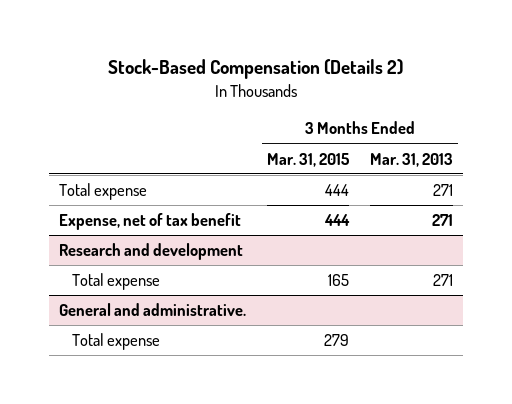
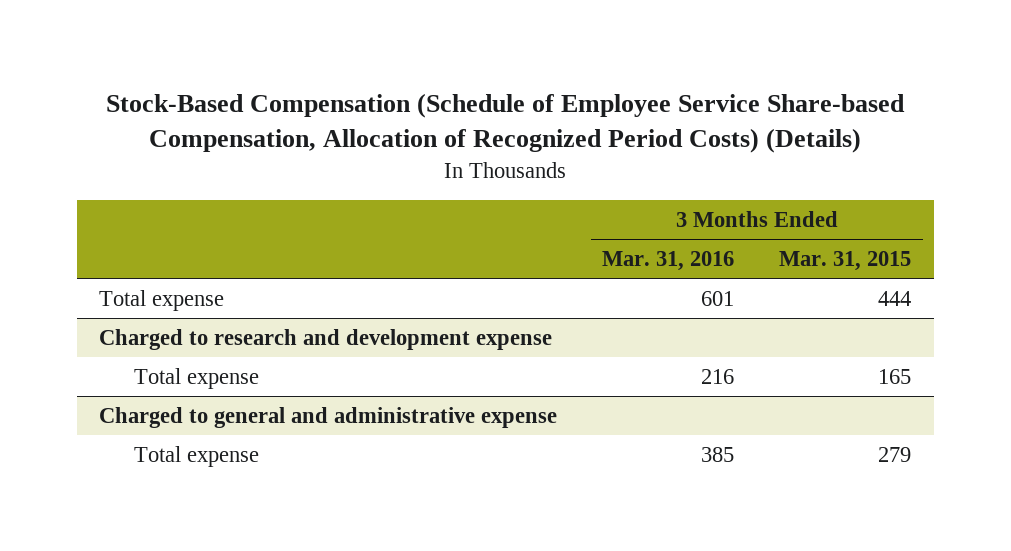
- Stock-Based Compensation (Details 2)
+ Stock-Based Compensation (Schedule of Employee Service Share-based Compensation, Allocation of Recognized Period Costs) (Details)
- | 3 Months Ended Mar. 31, 2015 | 3 Months Ended Mar. 31, 2013
+ | 3 Months Ended Mar. 31, 2016 | 3 Months Ended Mar. 31, 2015
- Expense, net of tax benefit | 444 | 271
- Research and development
+ Charged to research and development expense
- General and administrative.
+ Charged to general and administrative expense

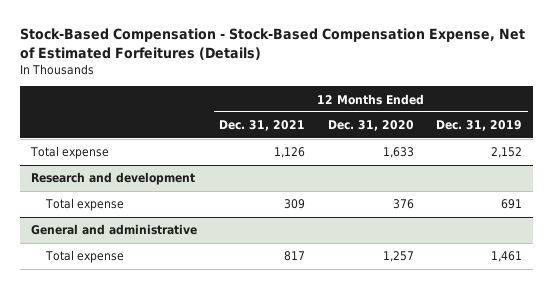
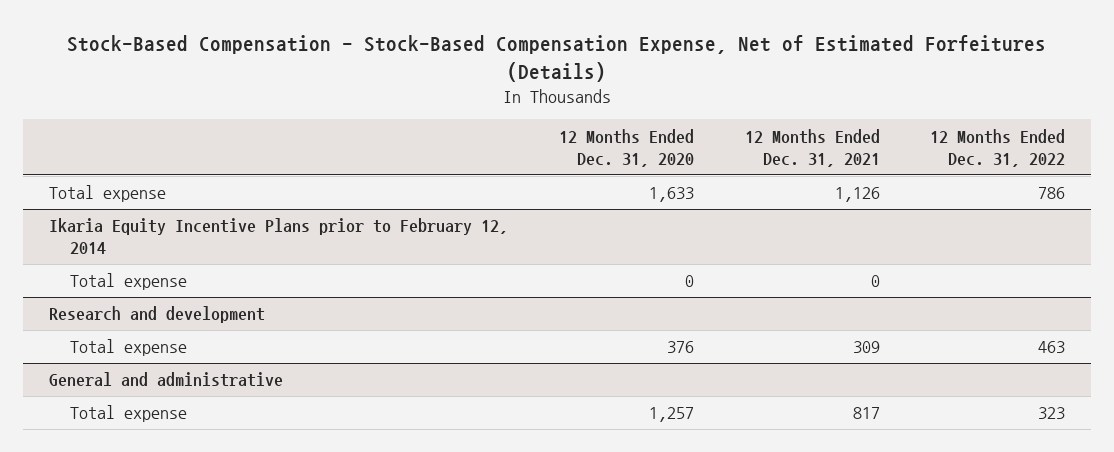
- | 12 Months Ended Dec. 31, 2021 | 12 Months Ended Dec. 31, 2020 | 12 Months Ended Dec. 31, 2019
+ | 12 Months Ended Dec. 31, 2020 | 12 Months Ended Dec. 31, 2021 | 12 Months Ended Dec. 31, 2022
+ Ikaria Equity Incentive Plans prior to February 12, 2014
+ Total expense | 0 | 0 |

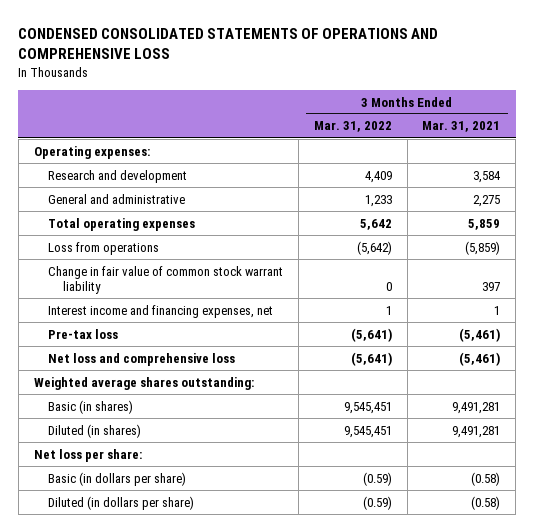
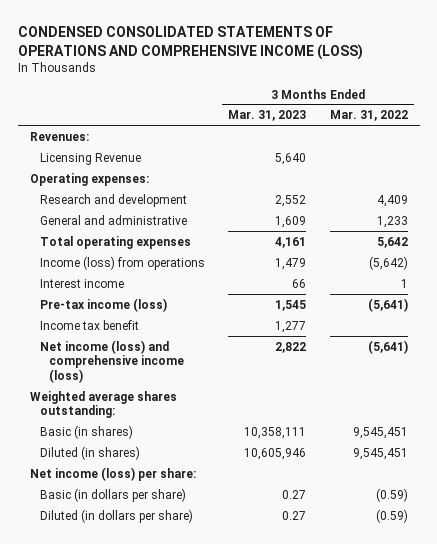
- CONDENSED CONSOLIDATED STATEMENTS OF OPERATIONS AND COMPREHENSIVE LOSS
+ CONDENSED CONSOLIDATED STATEMENTS OF OPERATIONS AND COMPREHENSIVE INCOME (LOSS)
- | 3 Months Ended Mar. 31, 2022 | 3 Months Ended Mar. 31, 2021
+ | 3 Months Ended Mar. 31, 2023 | 3 Months Ended Mar. 31, 2022
+ Revenues:
+ Licensing Revenue | 5,640 |
- Loss from operations | (5,642) | (5,859)
- Change in fair value of common stock warrant liability | 0 | 397
- Interest income and financing expenses, net | 1 | 1
- Pre-tax loss | (5,641) | (5,461)
- Net loss and comprehensive loss | (5,641) | (5,461)
+ Income (loss) from operations | 1,479 | (5,642)
+ Interest income | 66 | 1
+ Pre-tax income (loss) | 1,545 | (5,641)
+ Income tax benefit | 1,277 |
+ Net income (loss) and comprehensive income (loss) | 2,822 | (5,641)
- Net loss per share:
+ Net income (loss) per share:

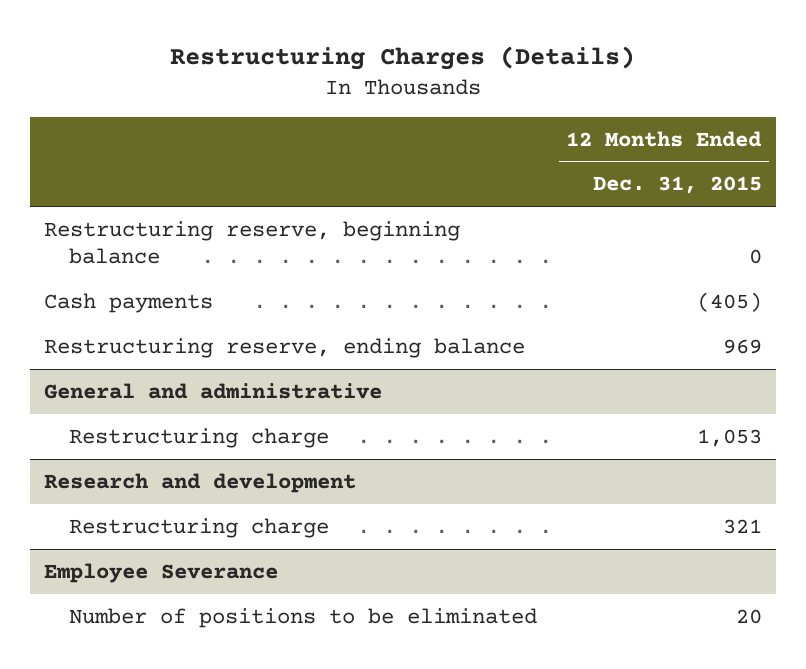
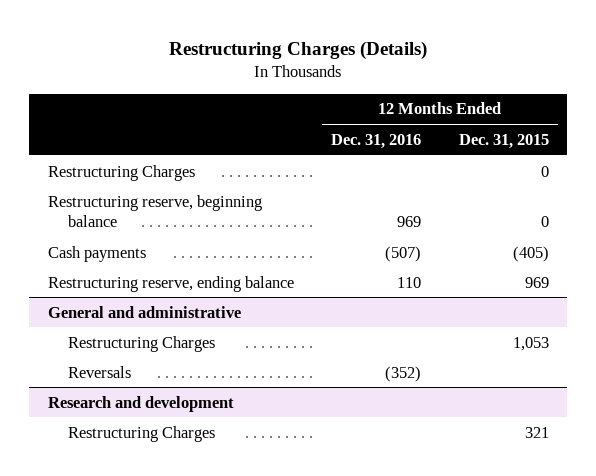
- | 12 Months Ended Dec. 31, 2015
+ | 12 Months Ended Dec. 31, 2016 | 12 Months Ended Dec. 31, 2015
+ Restructuring Charges | | 0
@ General and administrative
- Restructuring charge | 1,053
+ Restructuring Charges | | 1,053
+ Reversals | (352) |
@ Research and development
- Restructuring charge | 321
- Employee Severance
- Number of positions to be eliminated | 20
@ Research and development
+ Restructuring Charges | | 321

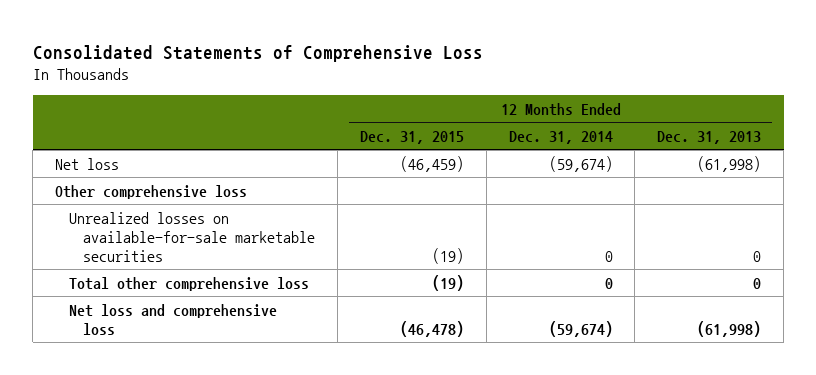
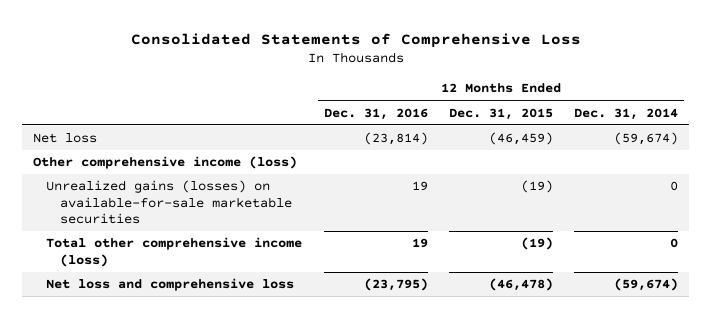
- | 12 Months Ended Dec. 31, 2015 | 12 Months Ended Dec. 31, 2014 | 12 Months Ended Dec. 31, 2013
+ | 12 Months Ended Dec. 31, 2016 | 12 Months Ended Dec. 31, 2015 | 12 Months Ended Dec. 31, 2014
- Other comprehensive loss
- Unrealized losses on available-for-sale marketable securities | (19) | 0 | 0
- Total other comprehensive loss | (19) | 0 | 0
+ Other comprehensive income (loss)
+ Unrealized gains (losses) on available-for-sale marketable securities | 19 | (19) | 0
+ Total other comprehensive income (loss) | 19 | (19) | 0

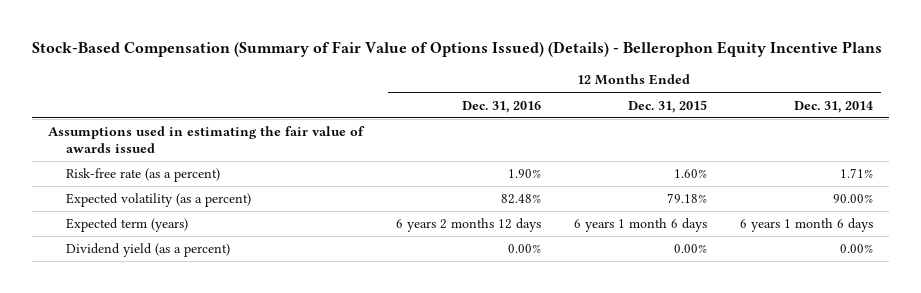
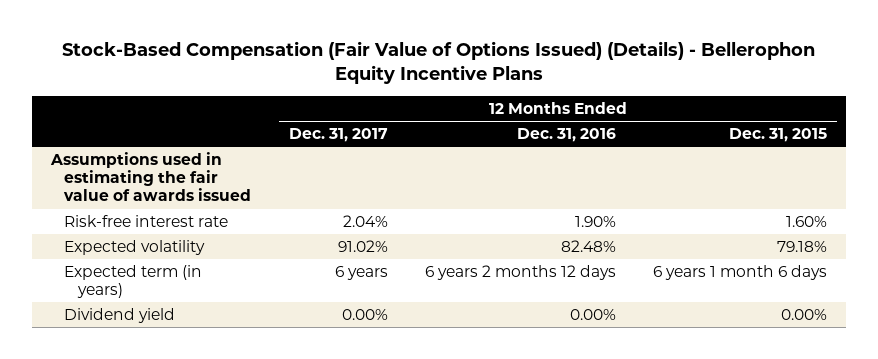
- Stock-Based Compensation (Summary of Fair Value of Options Issued) (Details) - Bellerophon Equity Incentive Plans
+ Stock-Based Compensation (Fair Value of Options Issued) (Details) - Bellerophon Equity Incentive Plans
- | 12 Months Ended Dec. 31, 2016 | 12 Months Ended Dec. 31, 2015 | 12 Months Ended Dec. 31, 2014
+ | 12 Months Ended Dec. 31, 2017 | 12 Months Ended Dec. 31, 2016 | 12 Months Ended Dec. 31, 2015
- Risk-free rate (as a percent) | 1.90% | 1.60% | 1.71%
- Expected volatility (as a percent) | 82.48% | 79.18% | 90.00%
- Expected term (years) | 6 years 2 months 12 days | 6 years 1 month 6 days | 6 years 1 month 6 days
- Dividend yield (as a percent) | 0.00% | 0.00% | 0.00%
+ Risk-free interest rate | 2.04% | 1.90% | 1.60%
+ Expected volatility | 91.02% | 82.48% | 79.18%
+ Expected term (in years) | 6 years | 6 years 2 months 12 days | 6 years 1 month 6 days
+ Dividend yield | 0.00% | 0.00% | 0.00%

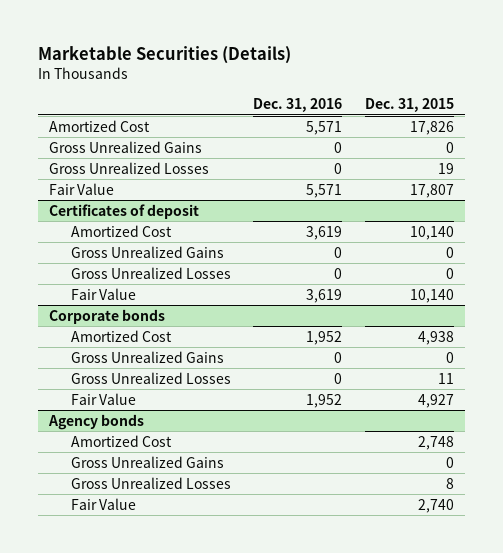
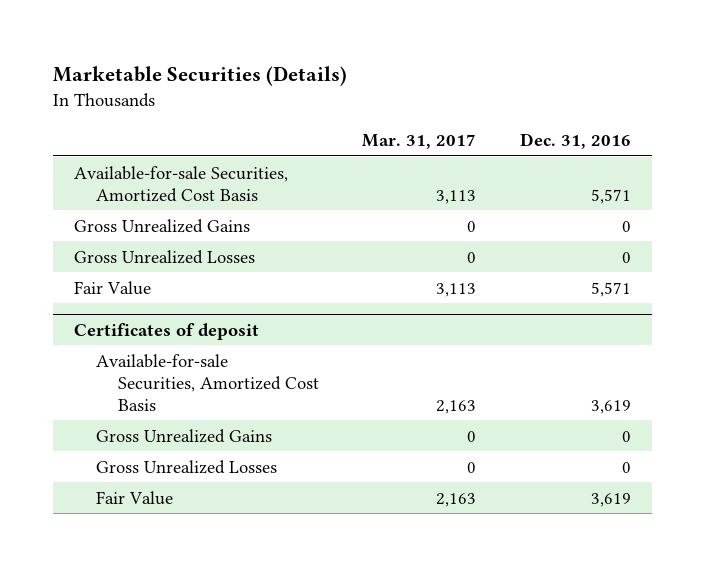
- | Dec. 31, 2016 | Dec. 31, 2015
+ | Mar. 31, 2017 | Dec. 31, 2016
- Amortized Cost | 5,571 | 17,826
+ Available-for-sale Securities, Amortized Cost Basis | 3,113 | 5,571
@ Certificates of deposit
- Amortized Cost | 3,619 | 10,140
+ Available-for-sale Securities, Amortized Cost Basis | 2,163 | 3,619
- Corporate bonds
- Amortized Cost | 1,952 | 4,938
- Gross Unrealized Gains | 0 | 0
- Gross Unrealized Losses | 0 | 11
- Fair Value | 1,952 | 4,927
- Agency bonds
- Amortized Cost | | 2,748
- Gross Unrealized Gains | | 0
- Gross Unrealized Losses | | 8
- Fair Value | | 2,740

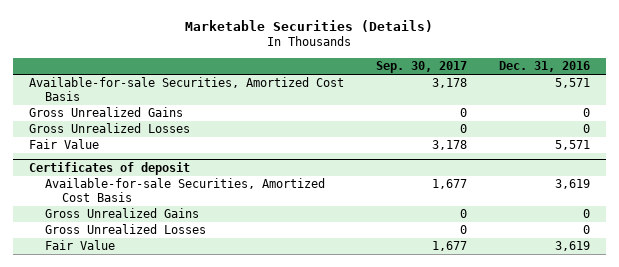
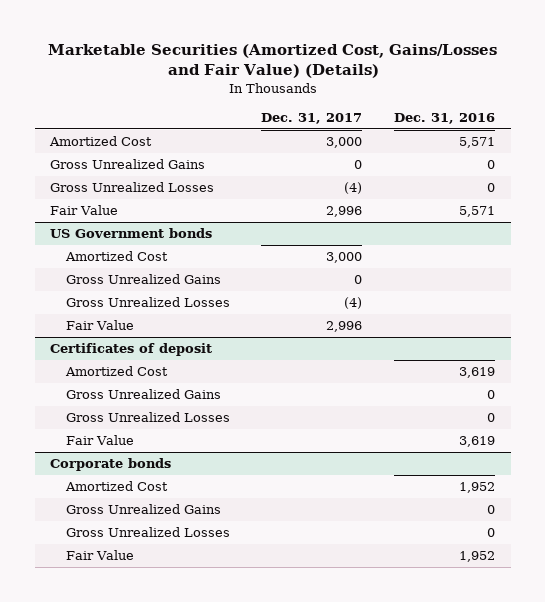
- Marketable Securities (Details)
+ Marketable Securities (Amortized Cost, Gains/Losses and Fair Value) (Details)
- | Sep. 30, 2017 | Dec. 31, 2016
+ | Dec. 31, 2017 | Dec. 31, 2016
- Available-for-sale Securities, Amortized Cost Basis | 3,178 | 5,571
+ Amortized Cost | 3,000 | 5,571
+ US Government bonds
+ Amortized Cost | 3,000 |
+ Gross Unrealized Gains | 0 |
+ Gross Unrealized Losses | (4) |
+ Fair Value | 2,996 |
@ Certificates of deposit
- Available-for-sale Securities, Amortized Cost Basis | 1,677 | 3,619
+ Amortized Cost | | 3,619
+ Corporate bonds
+ Amortized Cost | | 1,952
+ Gross Unrealized Gains | | 0
+ Gross Unrealized Losses | | 0
+ Fair Value | | 1,952

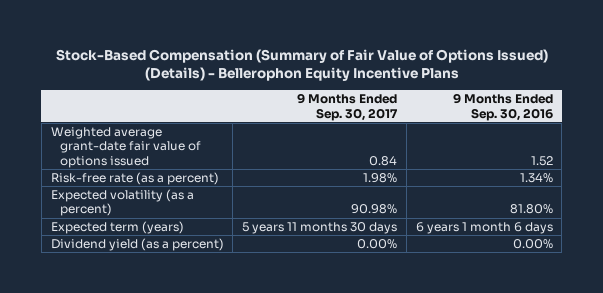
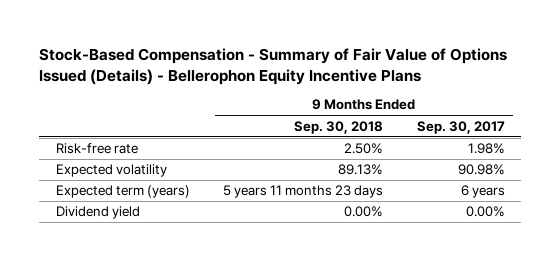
- Stock-Based Compensation (Summary of Fair Value of Options Issued) (Details) - Bellerophon Equity Incentive Plans
+ Stock-Based Compensation - Summary of Fair Value of Options Issued (Details) - Bellerophon Equity Incentive Plans
- | 9 Months Ended Sep. 30, 2017 | 9 Months Ended Sep. 30, 2016
+ | 9 Months Ended Sep. 30, 2018 | 9 Months Ended Sep. 30, 2017
- Weighted average grant-date fair value of options issued | 0.84 | 1.52
- Risk-free rate (as a percent) | 1.98% | 1.34%
- Expected volatility (as a percent) | 90.98% | 81.80%
- Expected term (years) | 5 years 11 months 30 days | 6 years 1 month 6 days
- Dividend yield (as a percent) | 0.00% | 0.00%
+ Risk-free rate | 2.50% | 1.98%
+ Expected volatility | 89.13% | 90.98%
+ Expected term (years) | 5 years 11 months 23 days | 6 years
+ Dividend yield | 0.00% | 0.00%

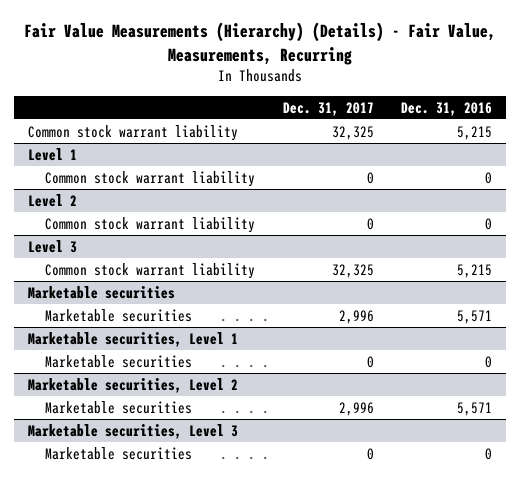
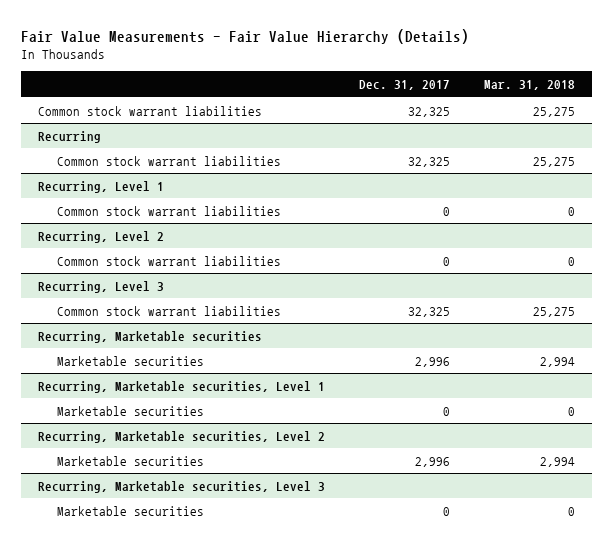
- Fair Value Measurements (Hierarchy) (Details) - Fair Value, Measurements, Recurring
+ Fair Value Measurements - Fair Value Hierarchy (Details)
- | Dec. 31, 2017 | Dec. 31, 2016
+ | Dec. 31, 2017 | Mar. 31, 2018
- Common stock warrant liability | 32,325 | 5,215
- Level 1
- Common stock warrant liability | 0 | 0
- Level 2
- Common stock warrant liability | 0 | 0
- Level 3
- Common stock warrant liability | 32,325 | 5,215
- Marketable securities
+ Common stock warrant liabilities | 32,325 | 25,275
+ Recurring
+ Common stock warrant liabilities | 32,325 | 25,275
+ Recurring, Level 1
+ Common stock warrant liabilities | 0 | 0
+ Recurring, Level 2
+ Common stock warrant liabilities | 0 | 0
+ Recurring, Level 3
+ Common stock warrant liabilities | 32,325 | 25,275
+ Recurring, Marketable securities
- Marketable securities, Level 1
+ Recurring, Marketable securities, Level 1
- Marketable securities, Level 2
+ Recurring, Marketable securities, Level 2
- Marketable securities, Level 3
+ Recurring, Marketable securities, Level 3

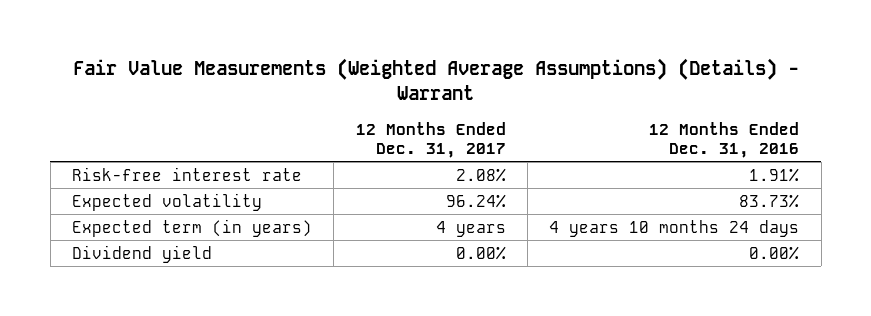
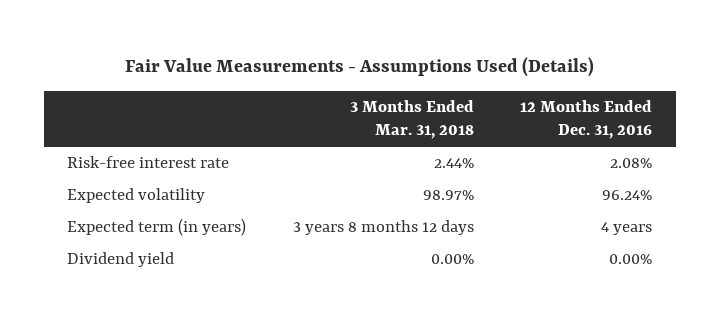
- Fair Value Measurements (Weighted Average Assumptions) (Details) - Warrant
+ Fair Value Measurements - Assumptions Used (Details)
- | 12 Months Ended Dec. 31, 2017 | 12 Months Ended Dec. 31, 2016
+ | 3 Months Ended Mar. 31, 2018 | 12 Months Ended Dec. 31, 2016
- Risk-free interest rate | 2.08% | 1.91%
- Expected volatility | 96.24% | 83.73%
- Expected term (in years) | 4 years | 4 years 10 months 24 days
+ Risk-free interest rate | 2.44% | 2.08%
+ Expected volatility | 98.97% | 96.24%
+ Expected term (in years) | 3 years 8 months 12 days | 4 years

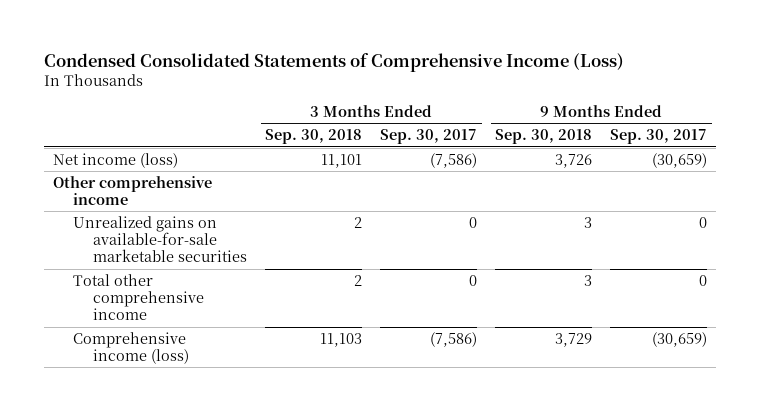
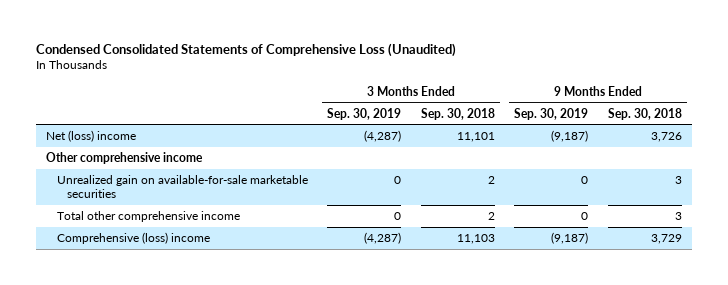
- Condensed Consolidated Statements of Comprehensive Income (Loss)
+ Condensed Consolidated Statements of Comprehensive Loss (Unaudited)
- | 3 Months Ended Sep. 30, 2018 | 3 Months Ended Sep. 30, 2017 | 9 Months Ended Sep. 30, 2018 | 9 Months Ended Sep. 30, 2017
+ | 3 Months Ended Sep. 30, 2019 | 3 Months Ended Sep. 30, 2018 | 9 Months Ended Sep. 30, 2019 | 9 Months Ended Sep. 30, 2018
- Net income (loss) | 11,101 | (7,586) | 3,726 | (30,659)
+ Net (loss) income | (4,287) | 11,101 | (9,187) | 3,726
- Unrealized gains on available-for-sale marketable securities | 2 | 0 | 3 | 0
+ Unrealized gain on available-for-sale marketable securities | 0 | 2 | 0 | 3
- Comprehensive income (loss) | 11,103 | (7,586) | 3,729 | (30,659)
+ Comprehensive (loss) income | (4,287) | 11,103 | (9,187) | 3,729

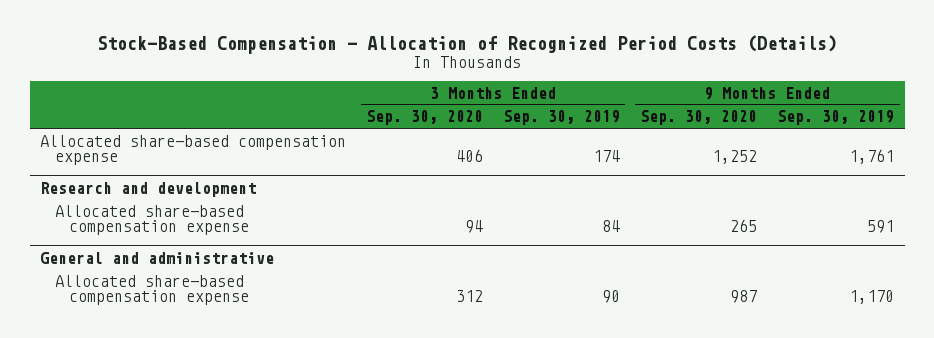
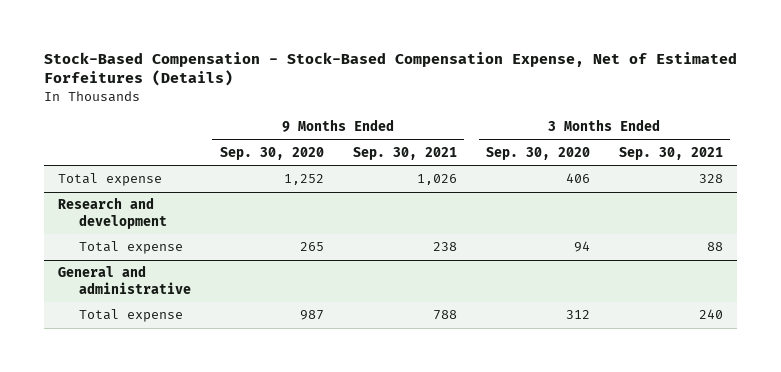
- Stock-Based Compensation - Allocation of Recognized Period Costs (Details)
+ Stock-Based Compensation - Stock-Based Compensation Expense, Net of Estimated Forfeitures (Details)
- | 3 Months Ended Sep. 30, 2020 | 3 Months Ended Sep. 30, 2019 | 9 Months Ended Sep. 30, 2020 | 9 Months Ended Sep. 30, 2019
+ | 9 Months Ended Sep. 30, 2020 | 9 Months Ended Sep. 30, 2021 | 3 Months Ended Sep. 30, 2020 | 3 Months Ended Sep. 30, 2021
- Allocated share-based compensation expense | 406 | 174 | 1,252 | 1,761
+ Total expense | 1,252 | 1,026 | 406 | 328
@ Research and development
- Allocated share-based compensation expense | 94 | 84 | 265 | 591
+ Total expense | 265 | 238 | 94 | 88
@ General and administrative
- Allocated share-based compensation expense | 312 | 90 | 987 | 1,170
+ Total expense | 987 | 788 | 312 | 240

